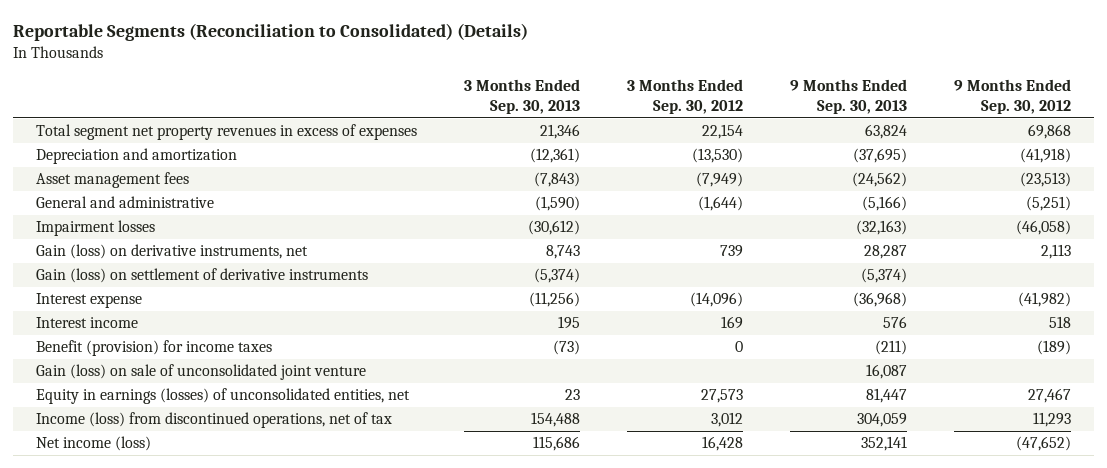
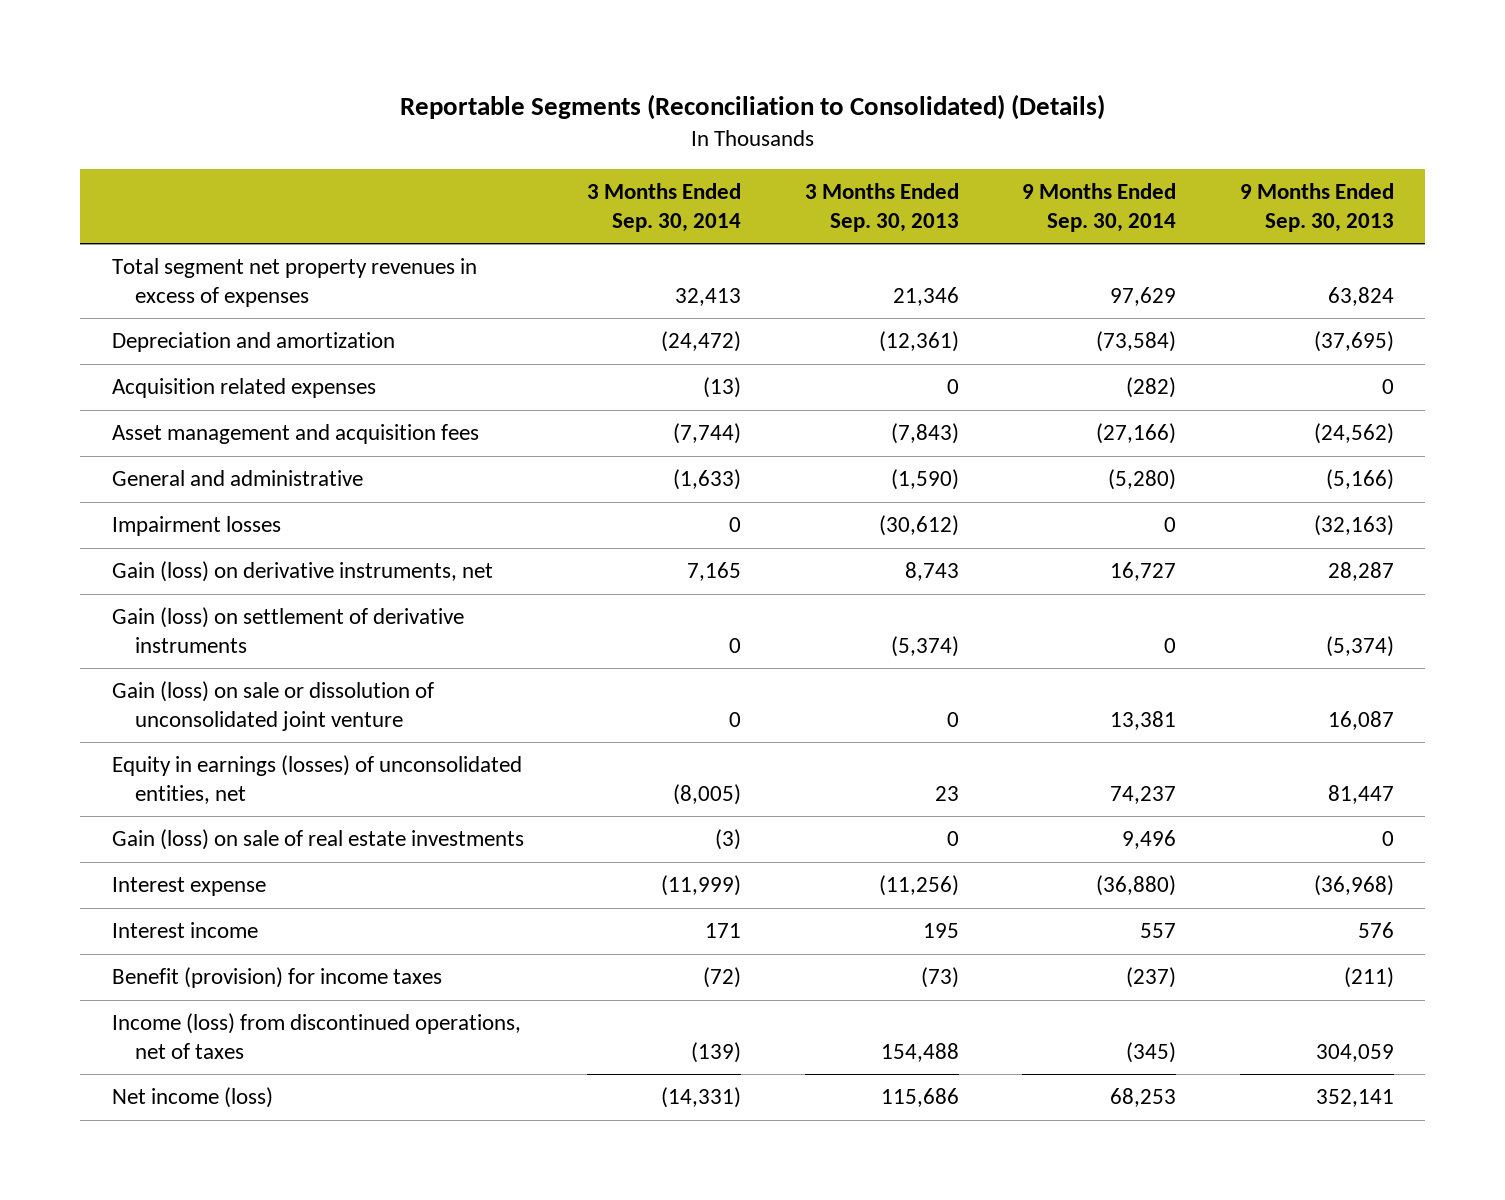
- | 3 Months Ended Sep. 30, 2013 | 3 Months Ended Sep. 30, 2012 | 9 Months Ended Sep. 30, 2013 | 9 Months Ended Sep. 30, 2012
+ | 3 Months Ended Sep. 30, 2014 | 3 Months Ended Sep. 30, 2013 | 9 Months Ended Sep. 30, 2014 | 9 Months Ended Sep. 30, 2013
- Asset management fees | (7,843) | (7,949) | (24,562) | (23,513)
+ Acquisition related expenses | (13) | 0 | (282) | 0
+ Asset management and acquisition fees | (7,744) | (7,843) | (27,166) | (24,562)
+ Gain (loss) on sale or dissolution of unconsolidated joint venture | 0 | 0 | 13,381 | 16,087
moved up: Equity in earnings (losses) of unconsolidated entities, net | (8,005) | 23 | 74,237 | 81,447
+ Gain (loss) on sale of real estate investments | (3) | 0 | 9,496 | 0
- Gain (loss) on sale of unconsolidated joint venture | | | 16,087 |
- Income (loss) from discontinued operations, net of tax | 154,488 | 3,012 | 304,059 | 11,293
+ Income (loss) from discontinued operations, net of taxes | (139) | 154,488 | (345) | 304,059

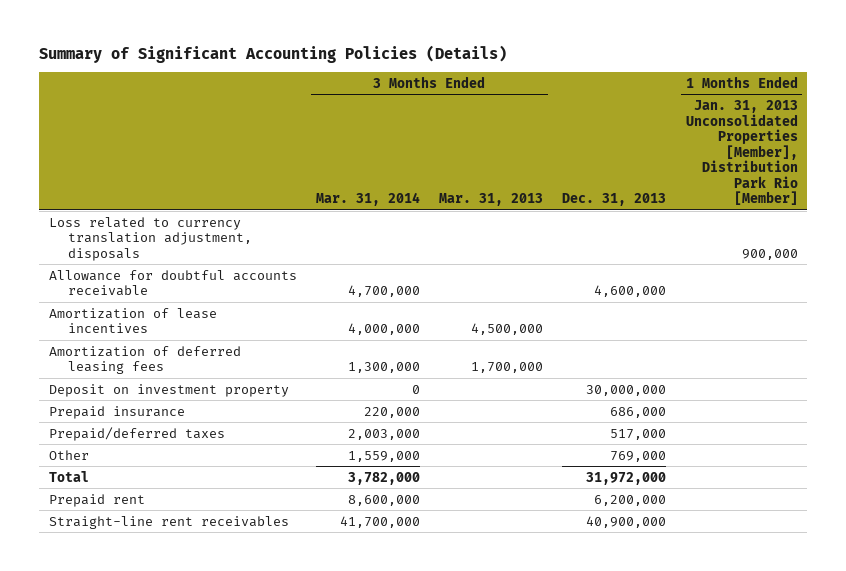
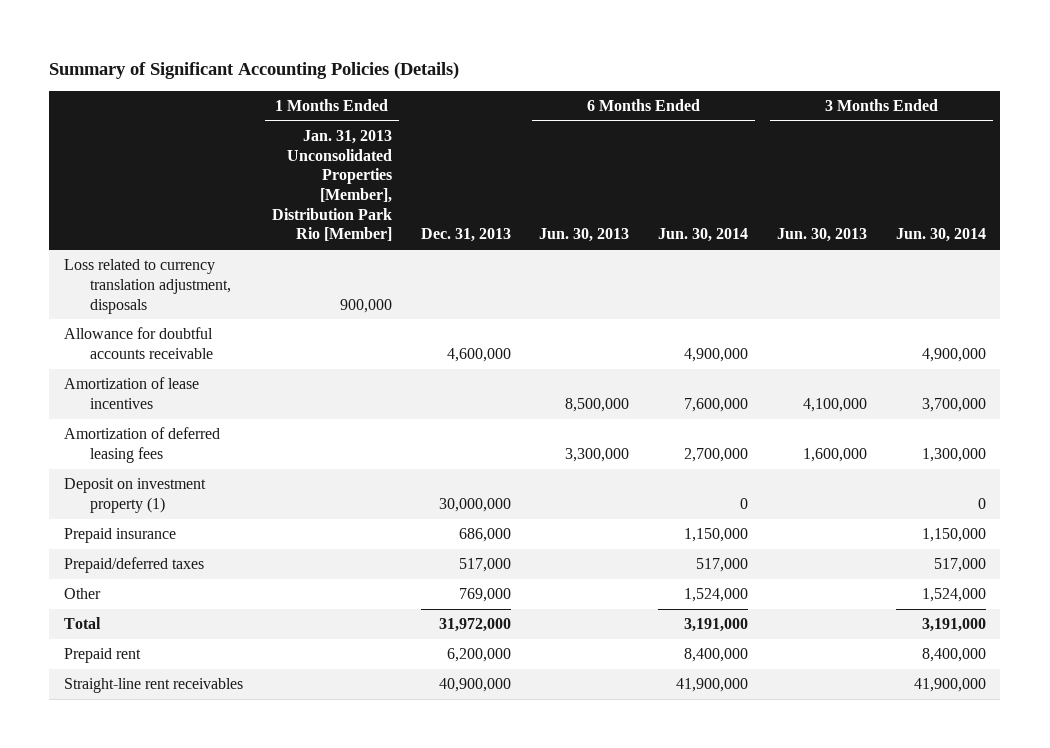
- | 3 Months Ended Mar. 31, 2014 | 3 Months Ended Mar. 31, 2013 | Dec. 31, 2013 | 1 Months Ended Jan. 31, 2013 Unconsolidated Properties [Member], Distribution Park Rio [Member]
+ | 1 Months Ended Jan. 31, 2013 Unconsolidated Properties [Member], Distribution Park Rio [Member] | Dec. 31, 2013 | 6 Months Ended Jun. 30, 2013 | 6 Months Ended Jun. 30, 2014 | 3 Months Ended Jun. 30, 2013 | 3 Months Ended Jun. 30, 2014
- Deposit on investment property | 0 | | 30,000,000 |
+ Deposit on investment property (1) | | 30,000,000 | | 0 | | 0

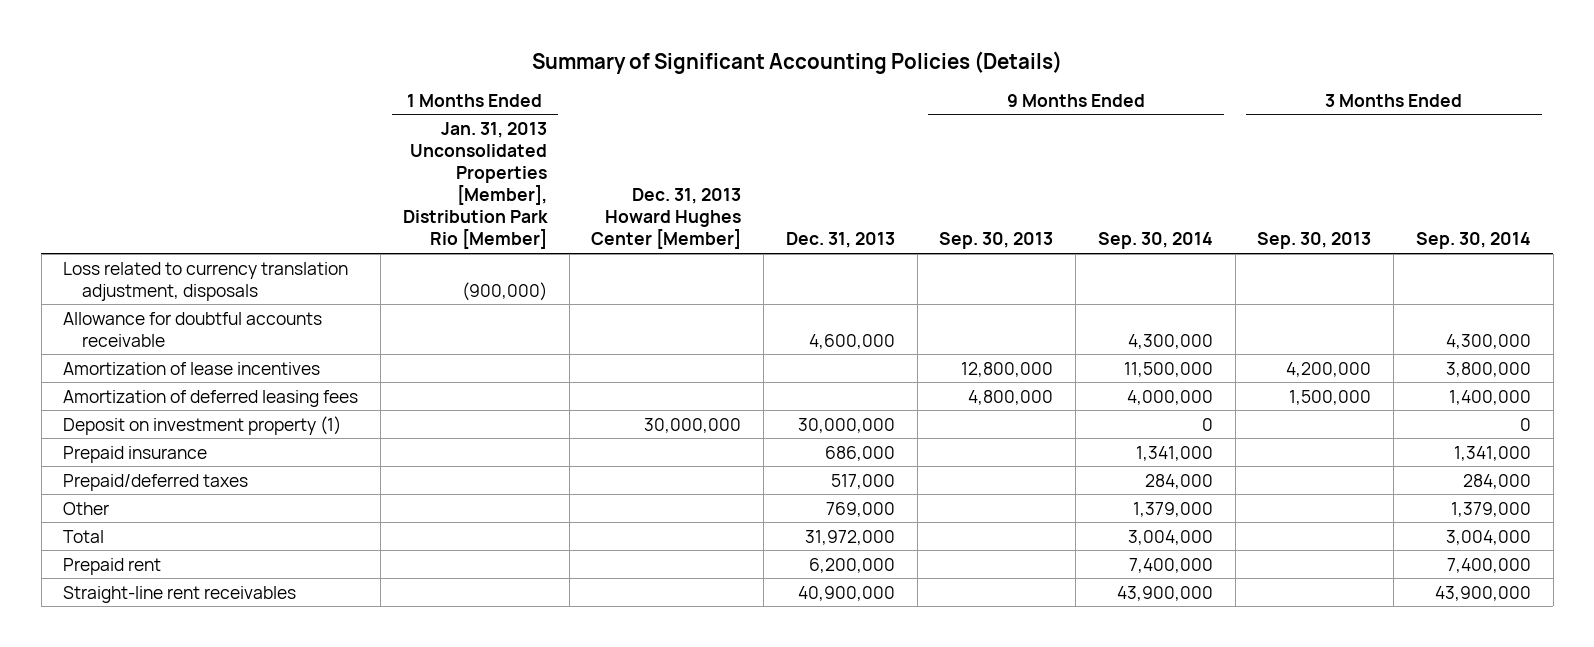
- | 1 Months Ended Jan. 31, 2013 Unconsolidated Properties [Member], Distribution Park Rio [Member] | Dec. 31, 2013 | 6 Months Ended Jun. 30, 2013 | 6 Months Ended Jun. 30, 2014 | 3 Months Ended Jun. 30, 2013 | 3 Months Ended Jun. 30, 2014
+ | 1 Months Ended Jan. 31, 2013 Unconsolidated Properties [Member], Distribution Park Rio [Member] | Dec. 31, 2013 Howard Hughes Center [Member] | Dec. 31, 2013 | 9 Months Ended Sep. 30, 2013 | 9 Months Ended Sep. 30, 2014 | 3 Months Ended Sep. 30, 2013 | 3 Months Ended Sep. 30, 2014
- Loss related to currency translation adjustment, disposals | 900,000 | | | | |
+ Loss related to currency translation adjustment, disposals | (900,000) | | | | | |

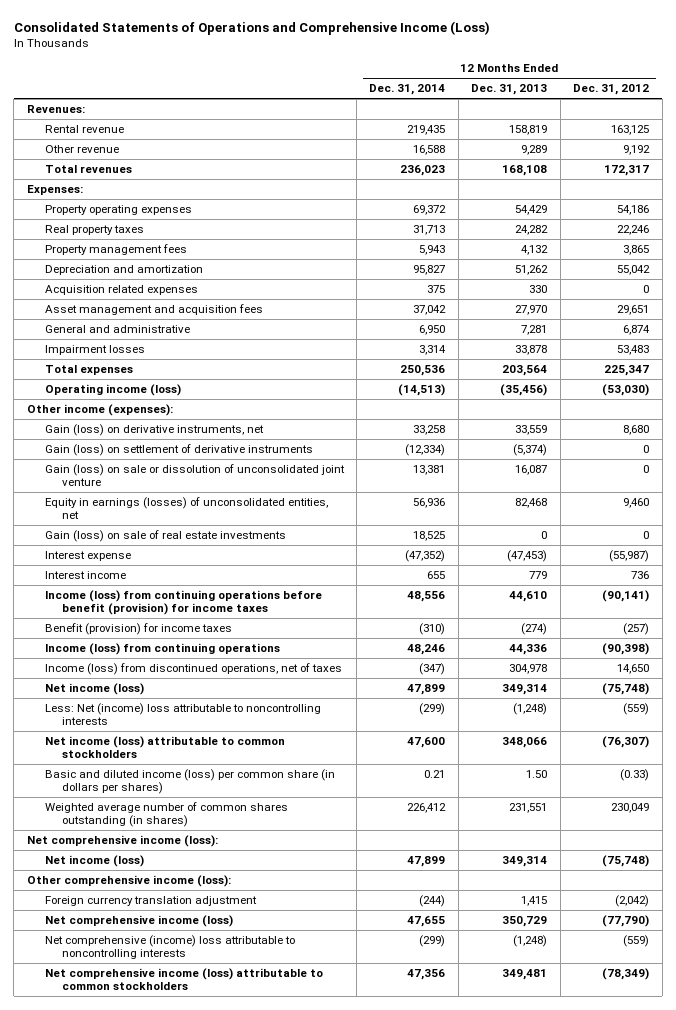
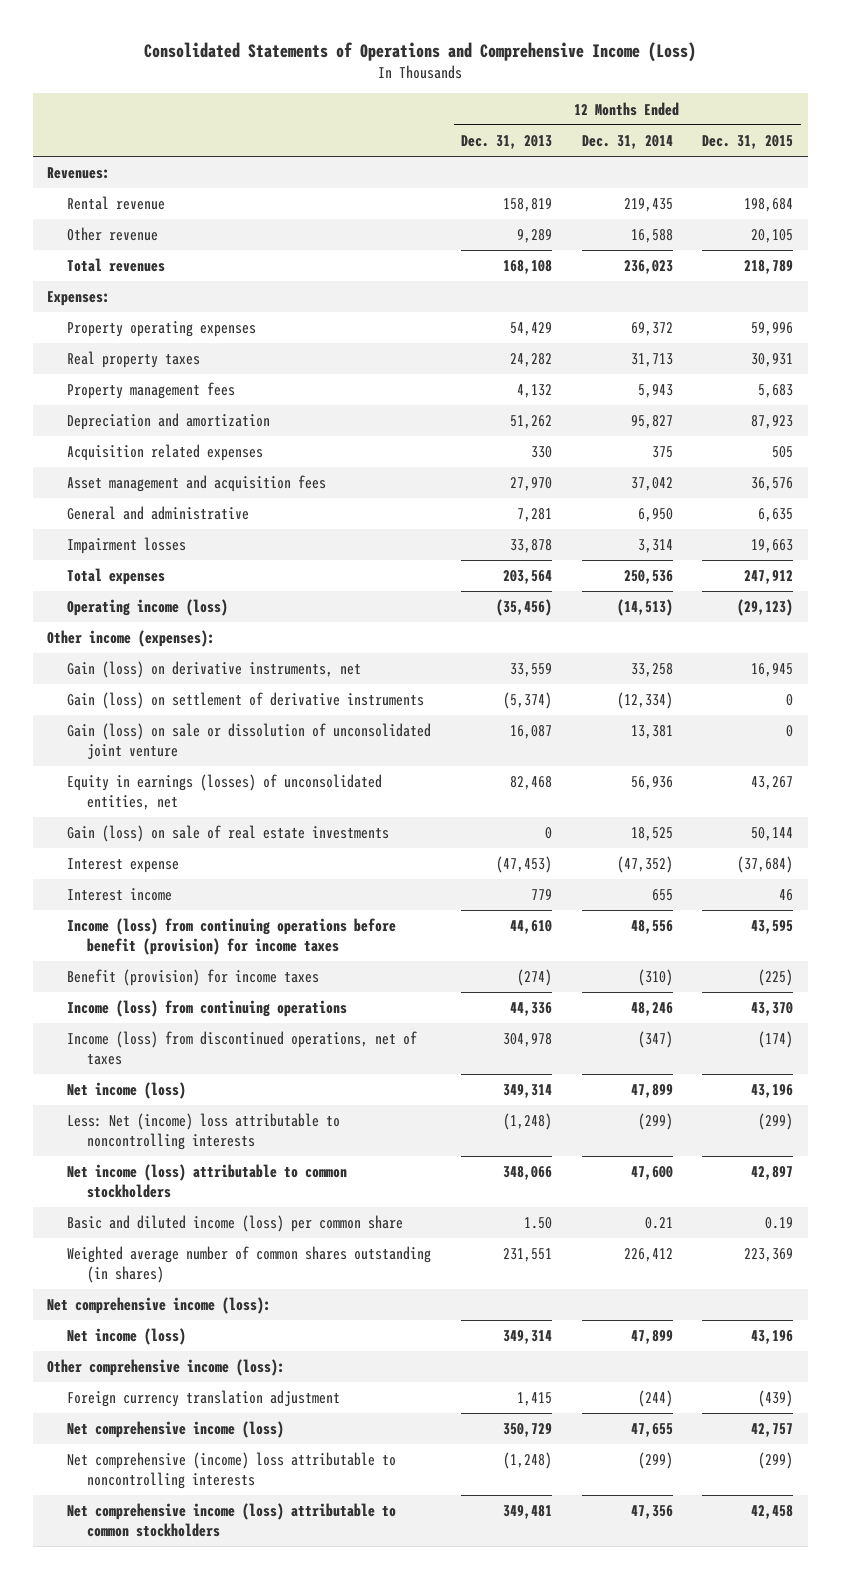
- | 12 Months Ended Dec. 31, 2014 | 12 Months Ended Dec. 31, 2013 | 12 Months Ended Dec. 31, 2012
+ | 12 Months Ended Dec. 31, 2013 | 12 Months Ended Dec. 31, 2014 | 12 Months Ended Dec. 31, 2015
- Basic and diluted income (loss) per common share (in dollars per shares) | 0.21 | 1.50 | (0.33)
+ Basic and diluted income (loss) per common share | 1.50 | 0.21 | 0.19

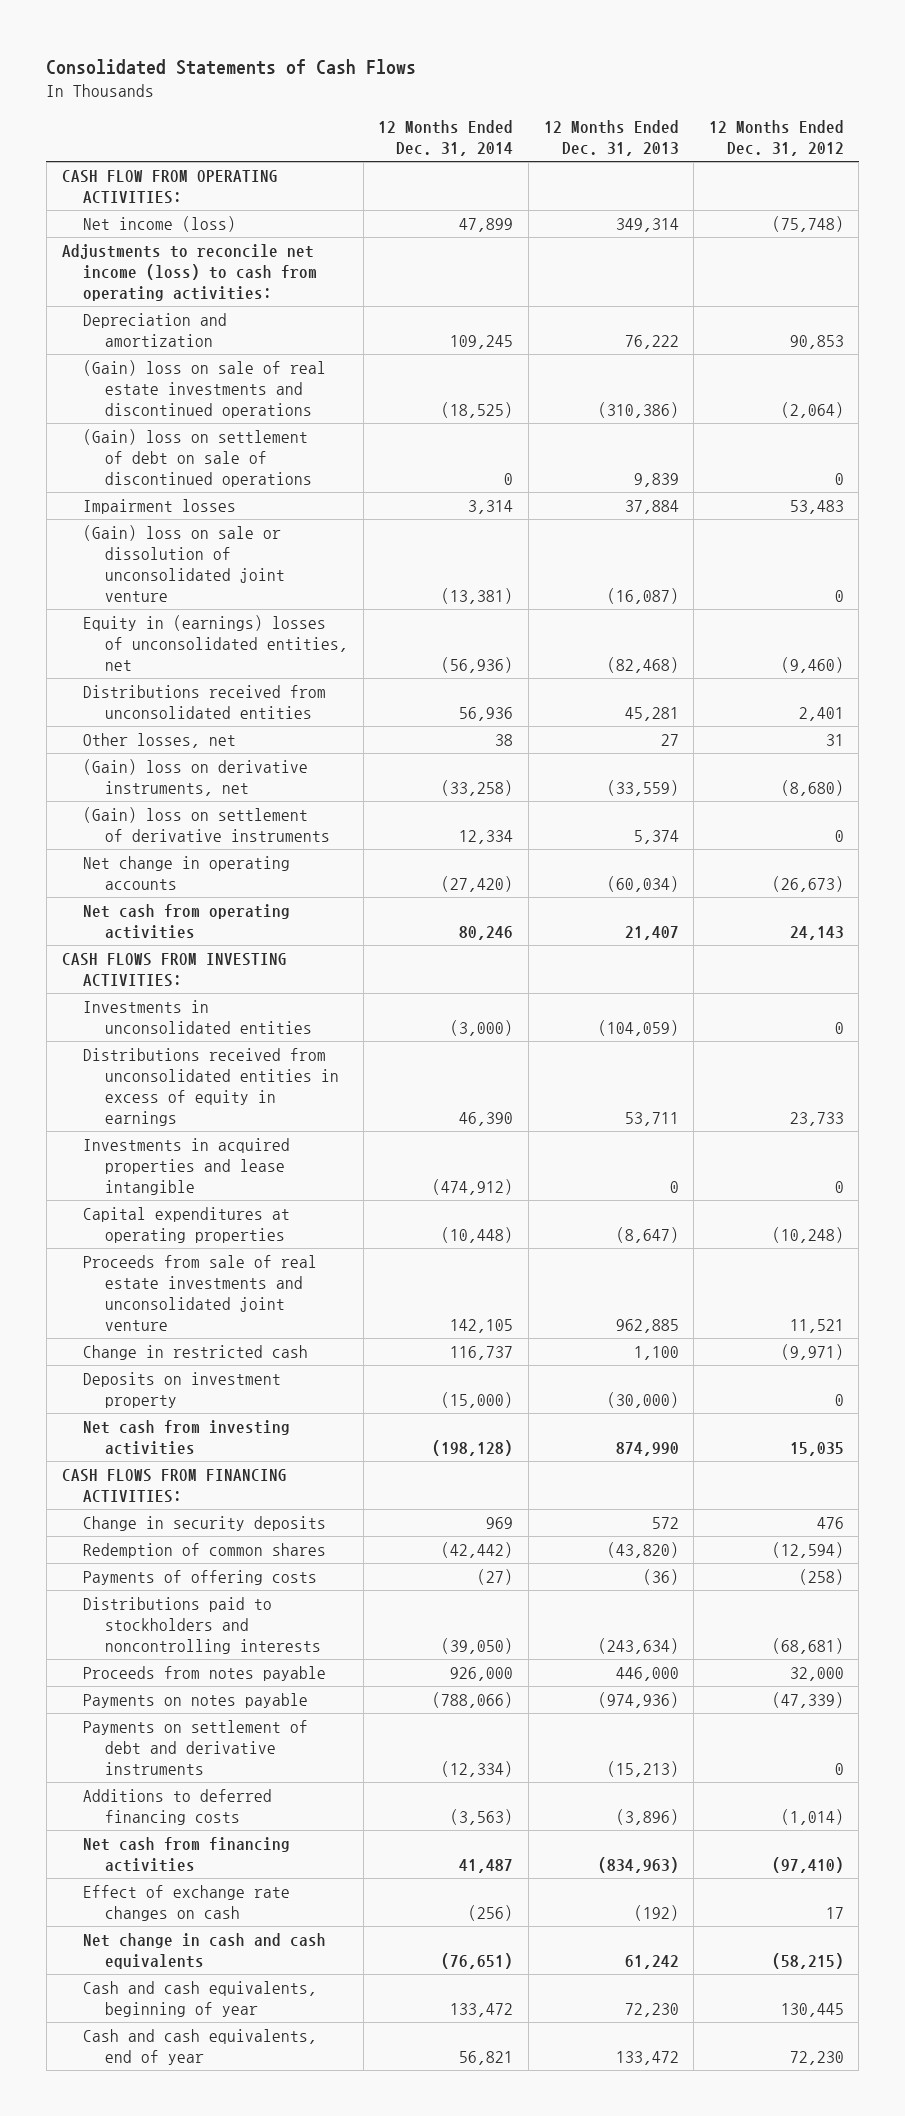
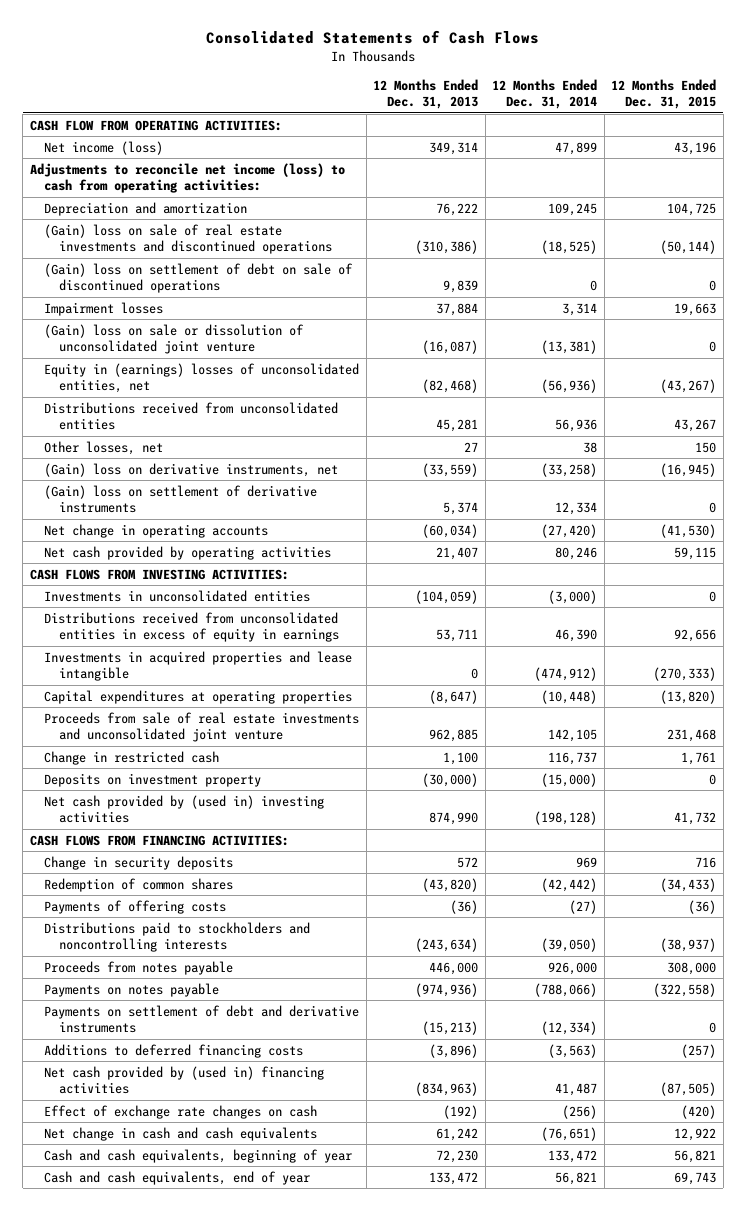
- | 12 Months Ended Dec. 31, 2014 | 12 Months Ended Dec. 31, 2013 | 12 Months Ended Dec. 31, 2012
+ | 12 Months Ended Dec. 31, 2013 | 12 Months Ended Dec. 31, 2014 | 12 Months Ended Dec. 31, 2015
- Net cash from operating activities | 80,246 | 21,407 | 24,143
+ Net cash provided by operating activities | 21,407 | 80,246 | 59,115
- Net cash from investing activities | (198,128) | 874,990 | 15,035
+ Net cash provided by (used in) investing activities | 874,990 | (198,128) | 41,732
- Net cash from financing activities | 41,487 | (834,963) | (97,410)
+ Net cash provided by (used in) financing activities | (834,963) | 41,487 | (87,505)

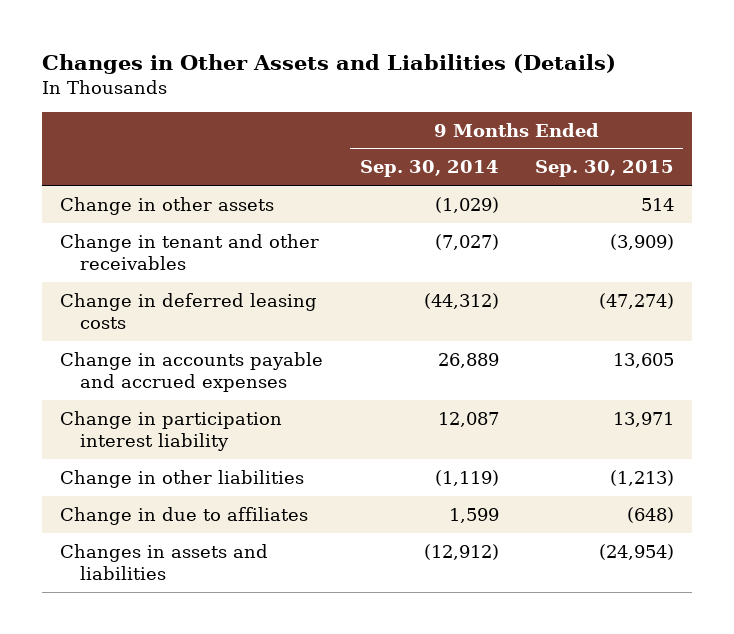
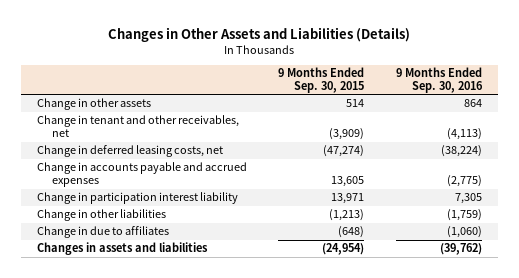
- | 9 Months Ended Sep. 30, 2014 | 9 Months Ended Sep. 30, 2015
+ | 9 Months Ended Sep. 30, 2015 | 9 Months Ended Sep. 30, 2016
- Change in tenant and other receivables | (7,027) | (3,909)
- Change in deferred leasing costs | (44,312) | (47,274)
+ Change in tenant and other receivables, net | (3,909) | (4,113)
+ Change in deferred leasing costs, net | (47,274) | (38,224)

